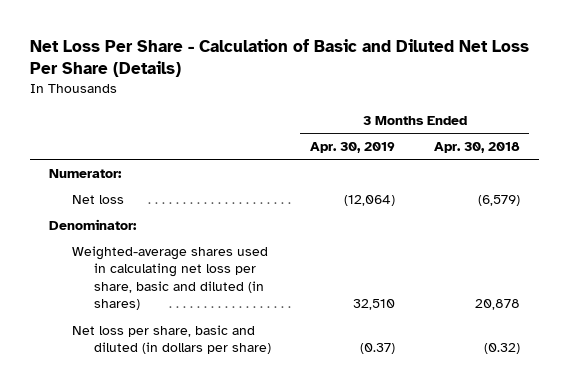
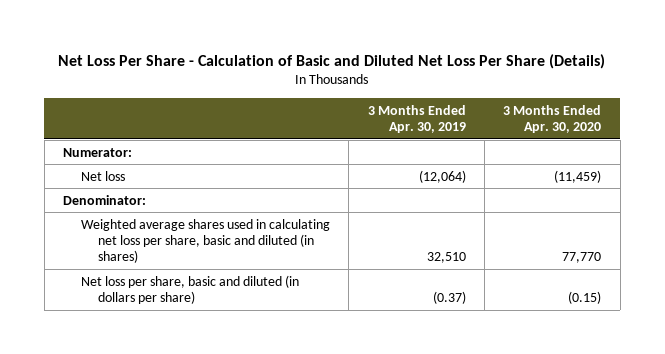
- | 3 Months Ended Apr. 30, 2019 | 3 Months Ended Apr. 30, 2018
+ | 3 Months Ended Apr. 30, 2019 | 3 Months Ended Apr. 30, 2020
- Weighted-average shares used in calculating net loss per share, basic and diluted (in shares) | 32,510 | 20,878
+ Weighted average shares used in calculating net loss per share, basic and diluted (in shares) | 32,510 | 77,770

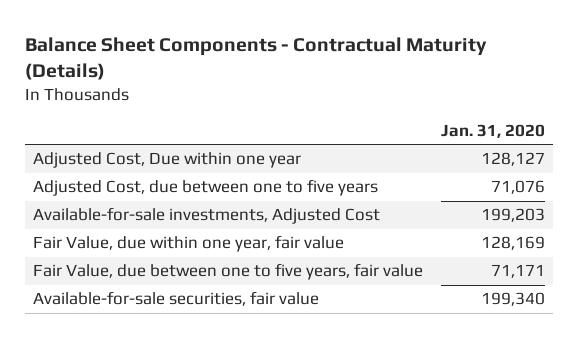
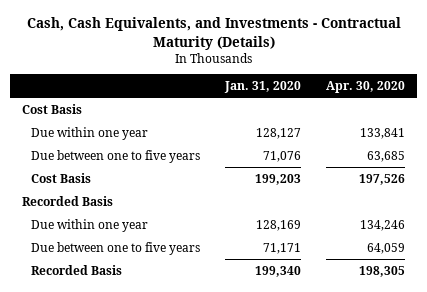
- Balance Sheet Components - Contractual Maturity (Details)
+ Cash, Cash Equivalents, and Investments - Contractual Maturity (Details)
- | Jan. 31, 2020
+ | Jan. 31, 2020 | Apr. 30, 2020
- Adjusted Cost, Due within one year | 128,127
- Adjusted Cost, due between one to five years | 71,076
- Available-for-sale investments, Adjusted Cost | 199,203
- Fair Value, due within one year, fair value | 128,169
- Fair Value, due between one to five years, fair value | 71,171
- Available-for-sale securities, fair value | 199,340
+ Cost Basis
+ Due within one year | 128,127 | 133,841
+ Due between one to five years | 71,076 | 63,685
+ Cost Basis | 199,203 | 197,526
+ Recorded Basis
+ Due within one year | 128,169 | 134,246
+ Due between one to five years | 71,171 | 64,059
+ Recorded Basis | 199,340 | 198,305

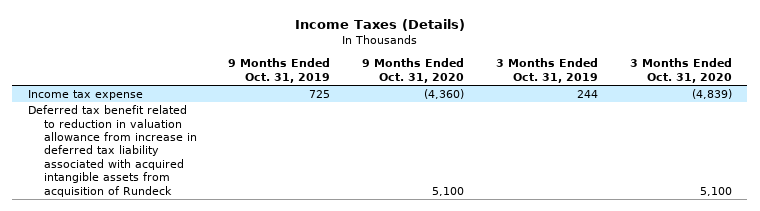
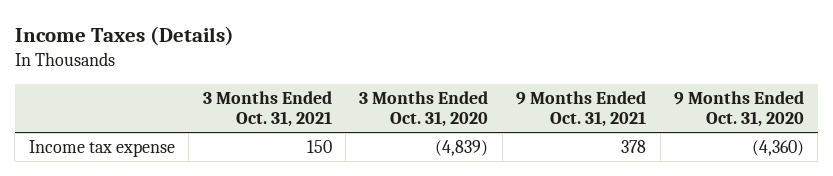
- | 9 Months Ended Oct. 31, 2019 | 9 Months Ended Oct. 31, 2020 | 3 Months Ended Oct. 31, 2019 | 3 Months Ended Oct. 31, 2020
+ | 3 Months Ended Oct. 31, 2021 | 3 Months Ended Oct. 31, 2020 | 9 Months Ended Oct. 31, 2021 | 9 Months Ended Oct. 31, 2020
- Deferred tax benefit related to reduction in valuation allowance from increase in deferred tax liability associated with acquired intangible assets from acquisition of Rundeck | | 5,100 | | 5,100

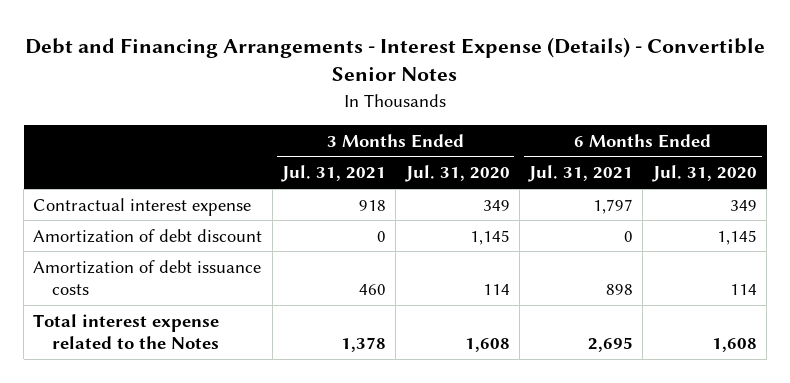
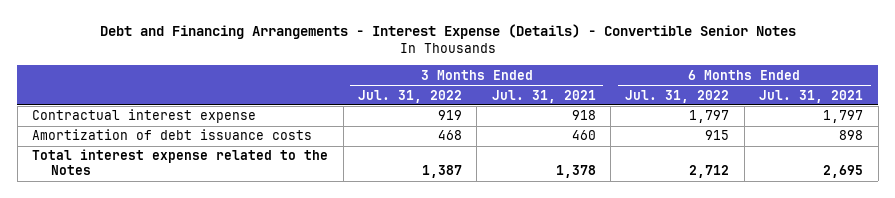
- | 3 Months Ended Jul. 31, 2021 | 3 Months Ended Jul. 31, 2020 | 6 Months Ended Jul. 31, 2021 | 6 Months Ended Jul. 31, 2020
+ | 3 Months Ended Jul. 31, 2022 | 3 Months Ended Jul. 31, 2021 | 6 Months Ended Jul. 31, 2022 | 6 Months Ended Jul. 31, 2021
- Amortization of debt discount | 0 | 1,145 | 0 | 1,145

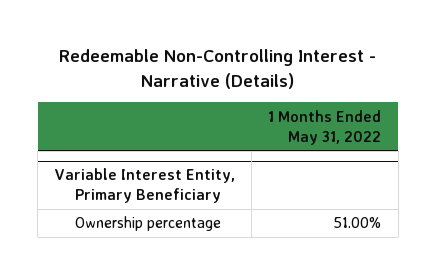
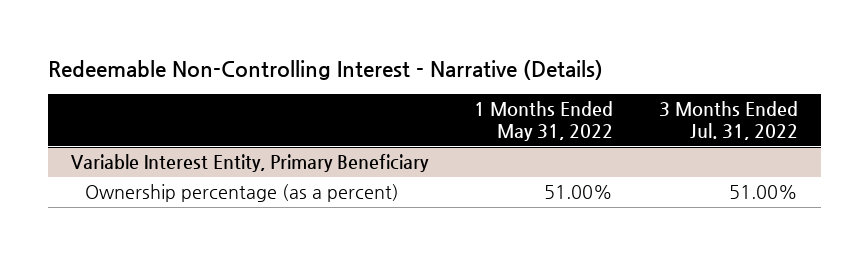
- | 1 Months Ended May 31, 2022
+ | 1 Months Ended May 31, 2022 | 3 Months Ended Jul. 31, 2022
@ Variable Interest Entity, Primary Beneficiary
- Ownership percentage | 51.00%
+ Ownership percentage (as a percent) | 51.00% | 51.00%

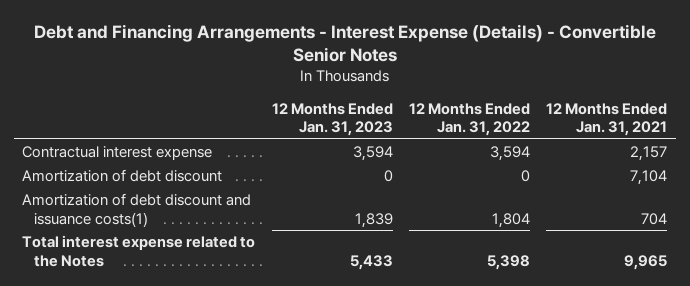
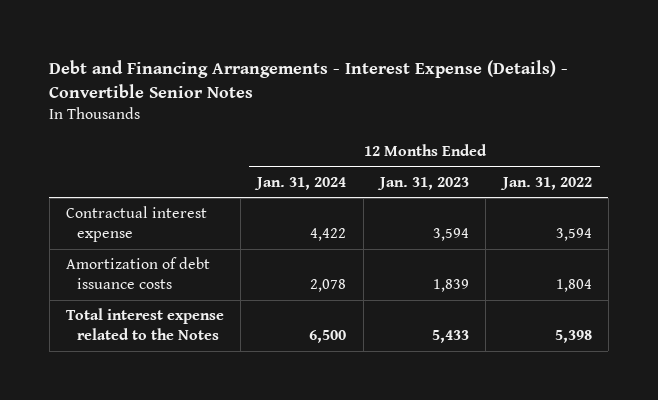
- | 12 Months Ended Jan. 31, 2023 | 12 Months Ended Jan. 31, 2022 | 12 Months Ended Jan. 31, 2021
+ | 12 Months Ended Jan. 31, 2024 | 12 Months Ended Jan. 31, 2023 | 12 Months Ended Jan. 31, 2022
- Amortization of debt discount | 0 | 0 | 7,104
- Amortization of debt discount and issuance costs(1) | 1,839 | 1,804 | 704
+ Amortization of debt issuance costs | 2,078 | 1,839 | 1,804

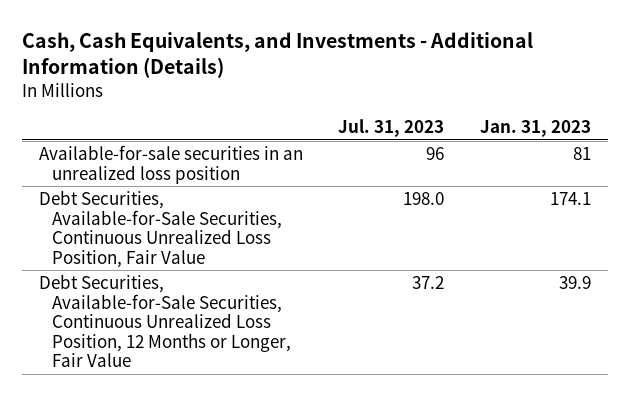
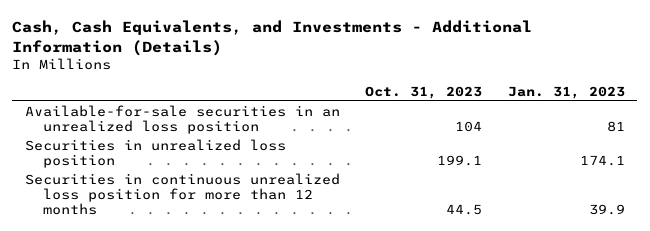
- | Jul. 31, 2023 | Jan. 31, 2023
+ | Oct. 31, 2023 | Jan. 31, 2023
- Debt Securities, Available-for-Sale Securities, Continuous Unrealized Loss Position, Fair Value | 198.0 | 174.1
- Debt Securities, Available-for-Sale Securities, Continuous Unrealized Loss Position, 12 Months or Longer, Fair Value | 37.2 | 39.9
+ Securities in unrealized loss position | 199.1 | 174.1
+ Securities in continuous unrealized loss position for more than 12 months | 44.5 | 39.9

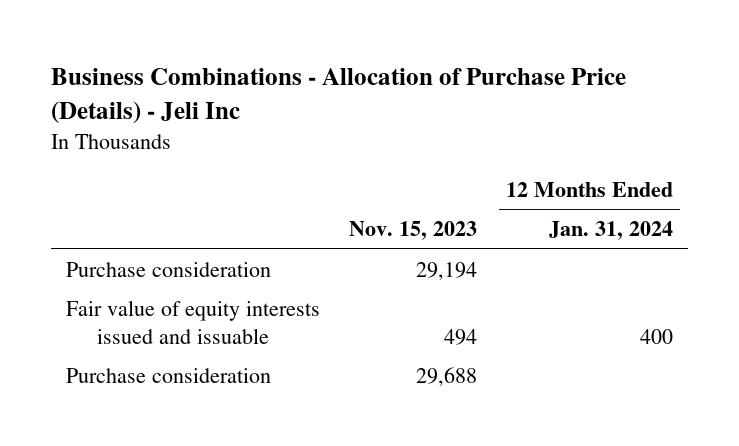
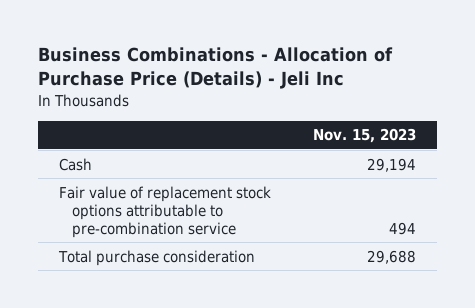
- | Nov. 15, 2023 | 12 Months Ended Jan. 31, 2024
+ | Nov. 15, 2023
- Purchase consideration | 29,194 |
- Fair value of equity interests issued and issuable | 494 | 400
- Purchase consideration | 29,688 |
+ Cash | 29,194
+ Fair value of replacement stock options attributable to pre-combination service | 494
+ Total purchase consideration | 29,688

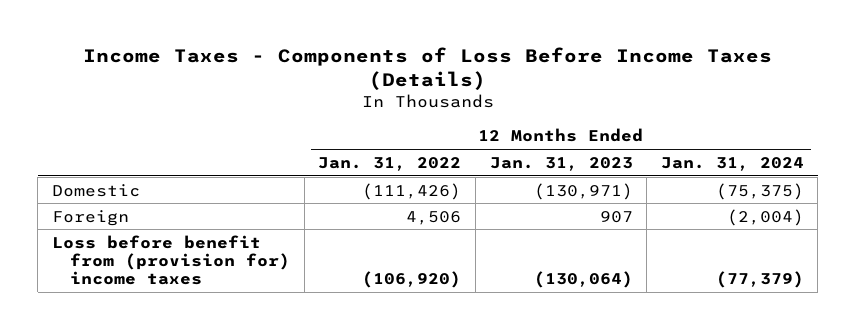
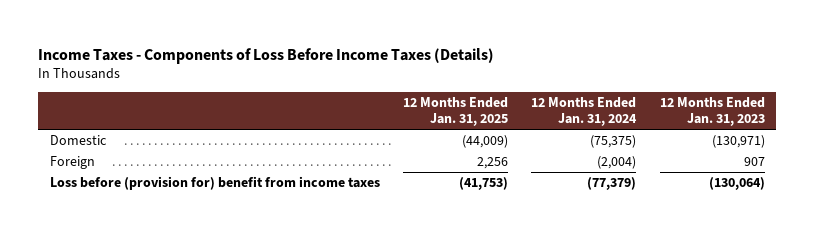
- | 12 Months Ended Jan. 31, 2022 | 12 Months Ended Jan. 31, 2023 | 12 Months Ended Jan. 31, 2024
+ | 12 Months Ended Jan. 31, 2025 | 12 Months Ended Jan. 31, 2024 | 12 Months Ended Jan. 31, 2023
- Loss before benefit from (provision for) income taxes | (106,920) | (130,064) | (77,379)
+ Loss before (provision for) benefit from income taxes | (41,753) | (77,379) | (130,064)

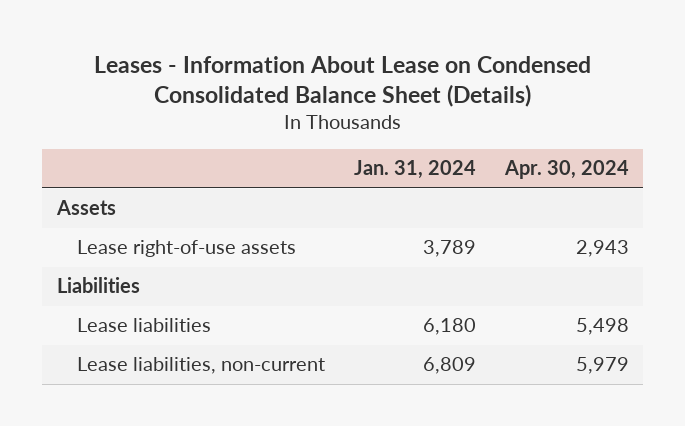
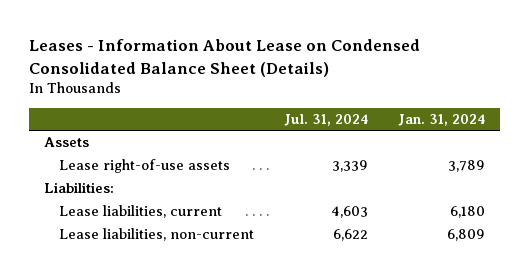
- | Jan. 31, 2024 | Apr. 30, 2024
+ | Jul. 31, 2024 | Jan. 31, 2024
- Liabilities
- Lease liabilities | 6,180 | 5,498
+ Liabilities:
+ Lease liabilities, current | 4,603 | 6,180

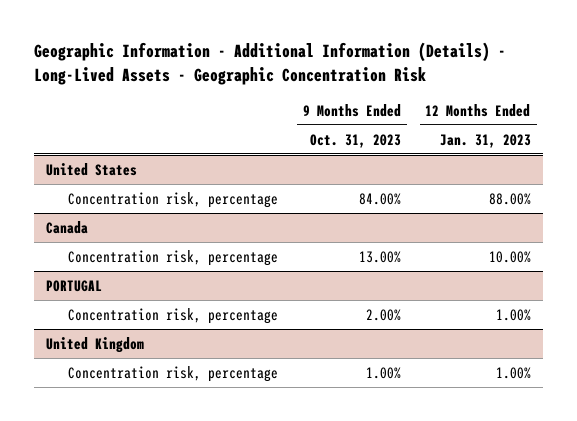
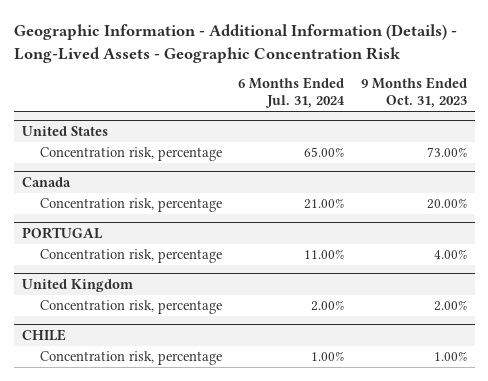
- | 9 Months Ended Oct. 31, 2023 | 12 Months Ended Jan. 31, 2023
+ | 6 Months Ended Jul. 31, 2024 | 9 Months Ended Oct. 31, 2023
@ United States
- Concentration risk, percentage | 84.00% | 88.00%
+ Concentration risk, percentage | 65.00% | 73.00%
@ Canada
- Concentration risk, percentage | 13.00% | 10.00%
+ Concentration risk, percentage | 21.00% | 20.00%
@ PORTUGAL
- Concentration risk, percentage | 2.00% | 1.00%
+ Concentration risk, percentage | 11.00% | 4.00%
@ United Kingdom
+ Concentration risk, percentage | 2.00% | 2.00%
+ CHILE

